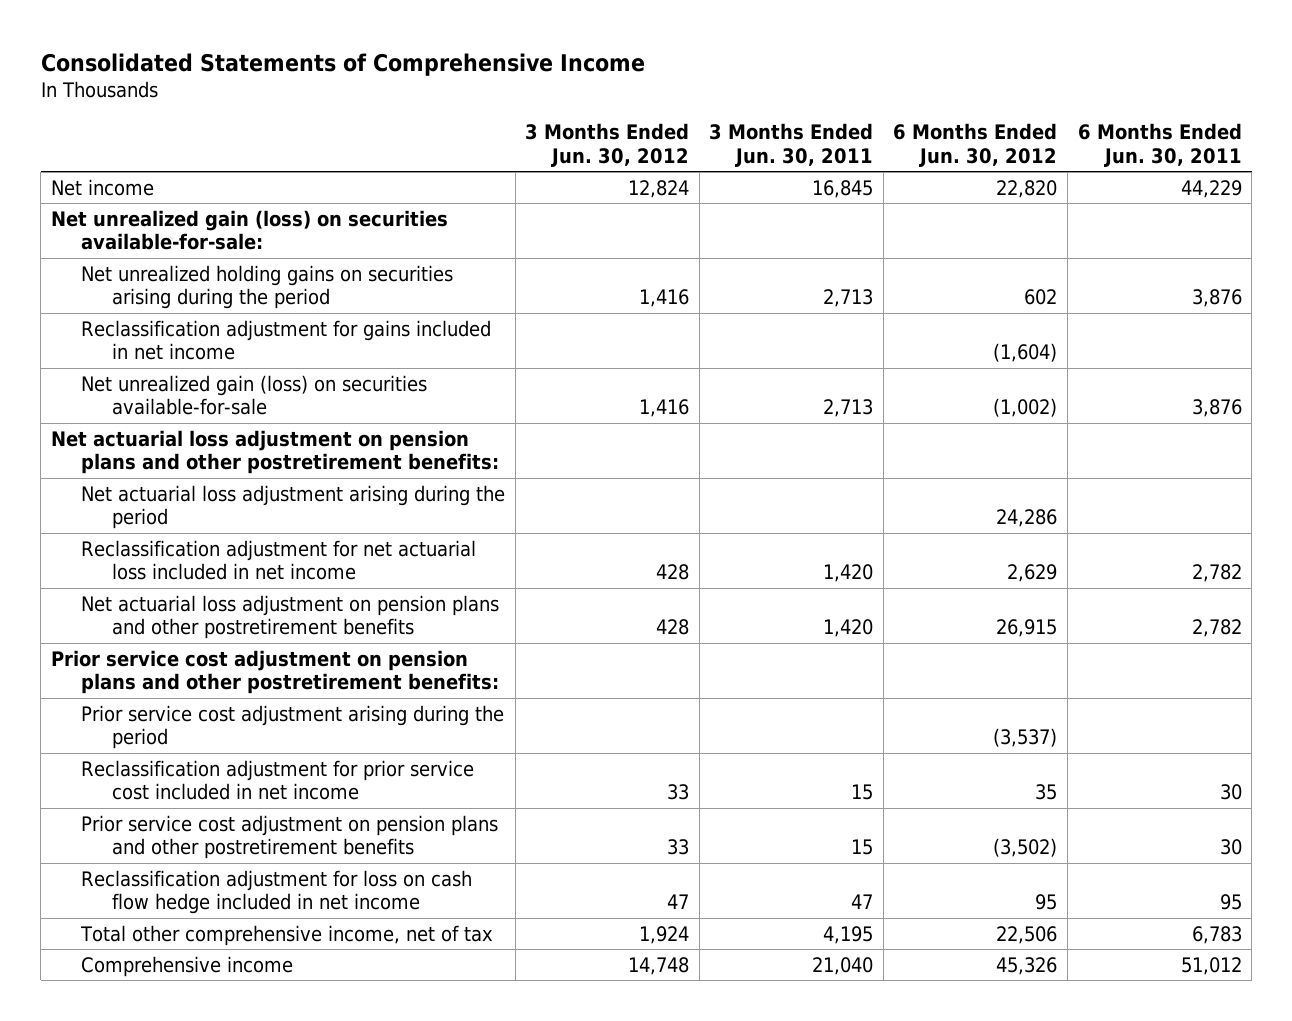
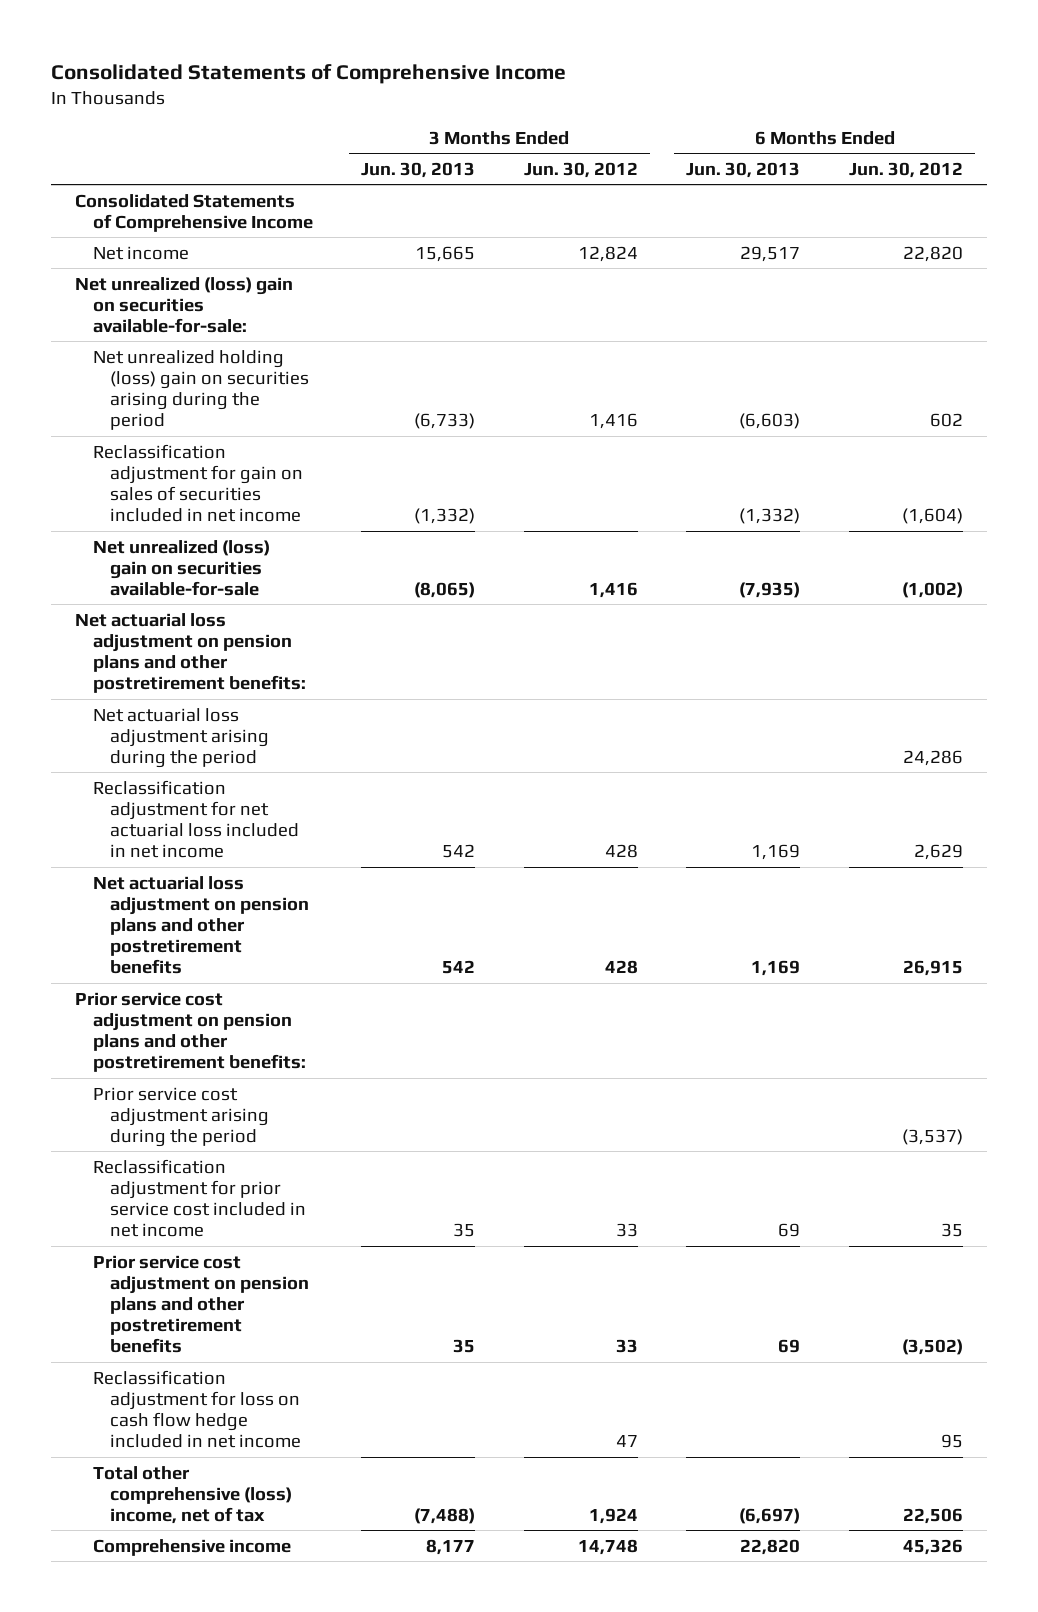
- | 3 Months Ended Jun. 30, 2012 | 3 Months Ended Jun. 30, 2011 | 6 Months Ended Jun. 30, 2012 | 6 Months Ended Jun. 30, 2011
+ | 3 Months Ended Jun. 30, 2013 | 3 Months Ended Jun. 30, 2012 | 6 Months Ended Jun. 30, 2013 | 6 Months Ended Jun. 30, 2012
+ Consolidated Statements of Comprehensive Income
- Net unrealized gain (loss) on securities available-for-sale:
- Net unrealized holding gains on securities arising during the period | 1,416 | 2,713 | 602 | 3,876
- Reclassification adjustment for gains included in net income | | | (1,604) |
- Net unrealized gain (loss) on securities available-for-sale | 1,416 | 2,713 | (1,002) | 3,876
+ Net unrealized (loss) gain on securities available-for-sale:
+ Net unrealized holding (loss) gain on securities arising during the period | (6,733) | 1,416 | (6,603) | 602
+ Reclassification adjustment for gain on sales of securities included in net income | (1,332) | | (1,332) | (1,604)
+ Net unrealized (loss) gain on securities available-for-sale | (8,065) | 1,416 | (7,935) | (1,002)
- Total other comprehensive income, net of tax | 1,924 | 4,195 | 22,506 | 6,783
+ Total other comprehensive (loss) income, net of tax | (7,488) | 1,924 | (6,697) | 22,506

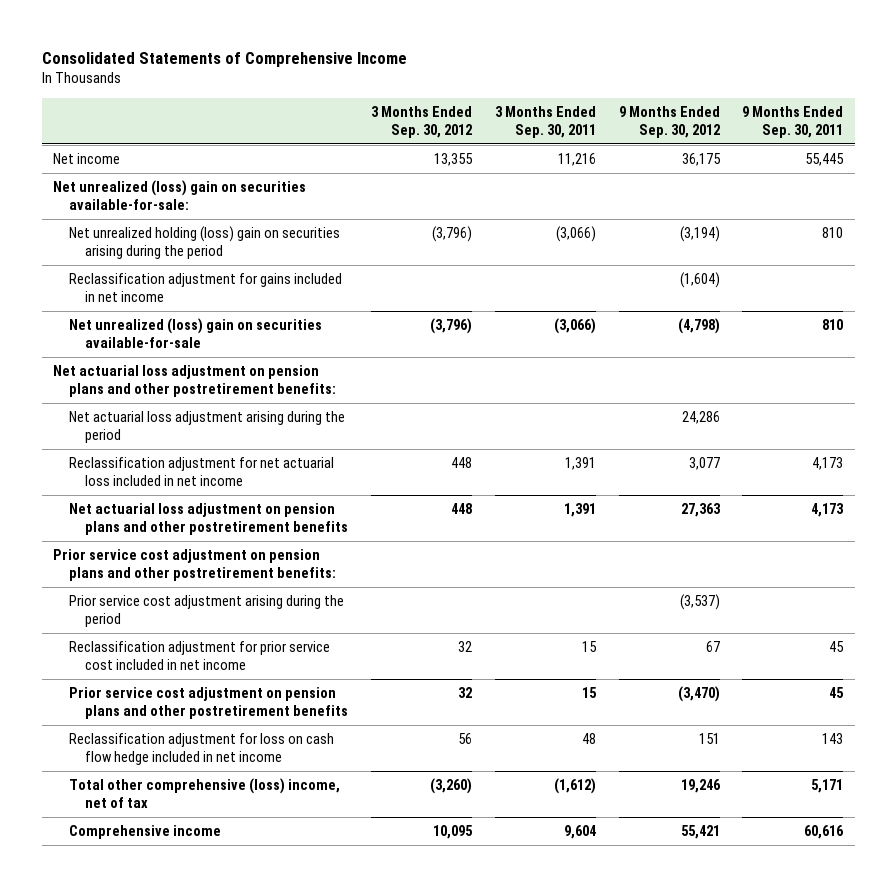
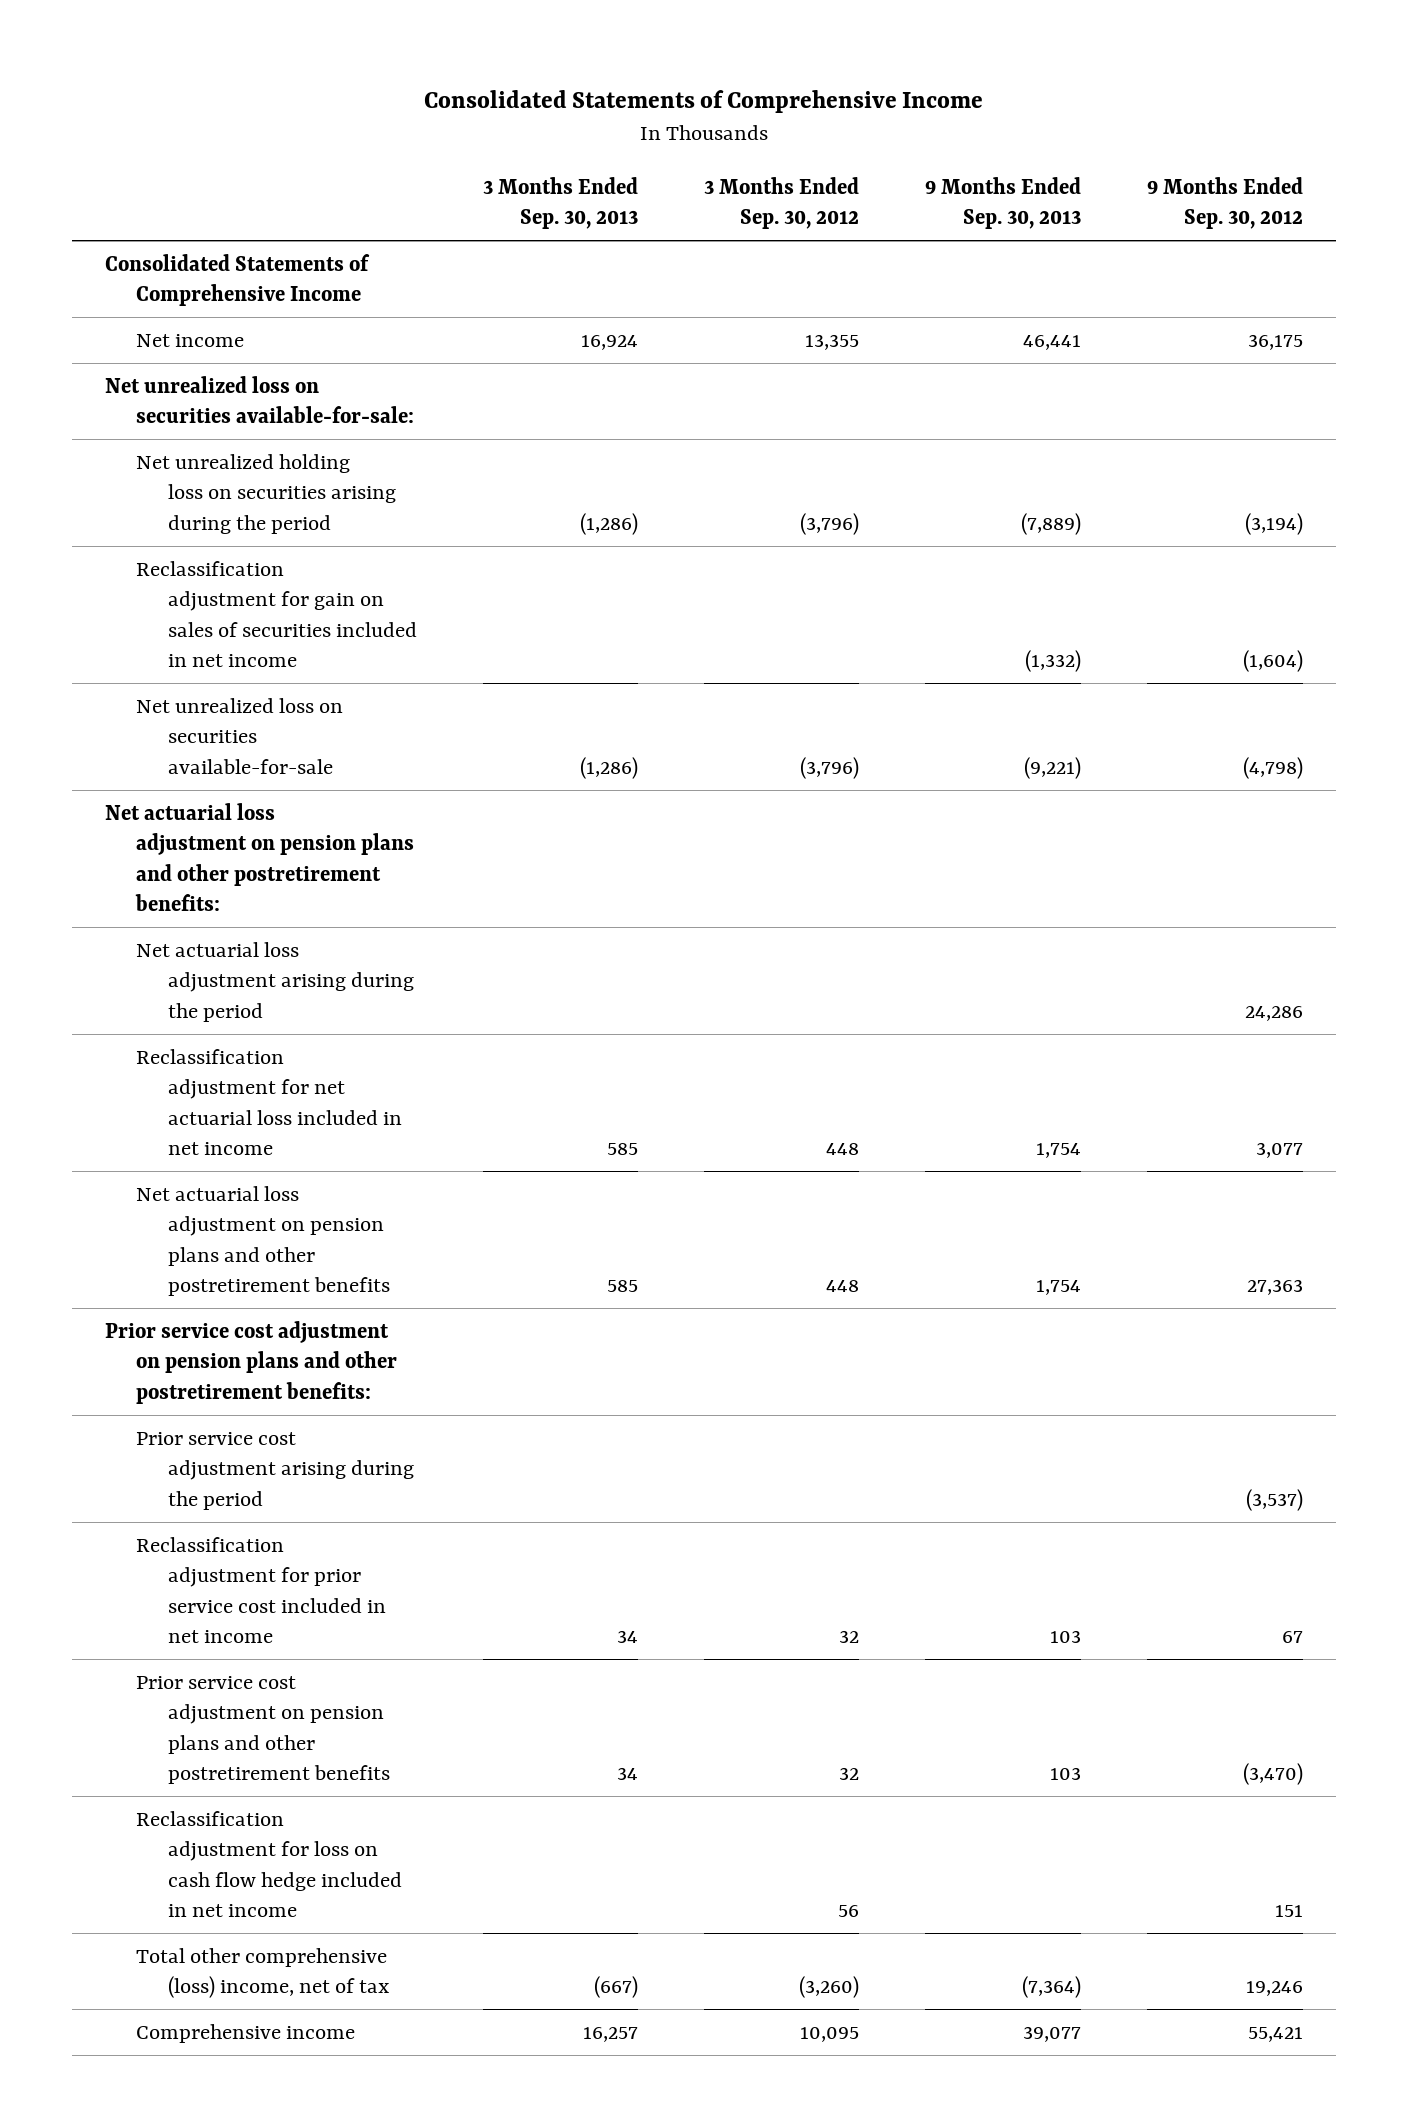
- | 3 Months Ended Sep. 30, 2012 | 3 Months Ended Sep. 30, 2011 | 9 Months Ended Sep. 30, 2012 | 9 Months Ended Sep. 30, 2011
+ | 3 Months Ended Sep. 30, 2013 | 3 Months Ended Sep. 30, 2012 | 9 Months Ended Sep. 30, 2013 | 9 Months Ended Sep. 30, 2012
+ Consolidated Statements of Comprehensive Income
- Net unrealized (loss) gain on securities available-for-sale:
- Net unrealized holding (loss) gain on securities arising during the period | (3,796) | (3,066) | (3,194) | 810
- Reclassification adjustment for gains included in net income | | | (1,604) |
- Net unrealized (loss) gain on securities available-for-sale | (3,796) | (3,066) | (4,798) | 810
+ Net unrealized loss on securities available-for-sale:
+ Net unrealized holding loss on securities arising during the period | (1,286) | (3,796) | (7,889) | (3,194)
+ Reclassification adjustment for gain on sales of securities included in net income | | | (1,332) | (1,604)
+ Net unrealized loss on securities available-for-sale | (1,286) | (3,796) | (9,221) | (4,798)

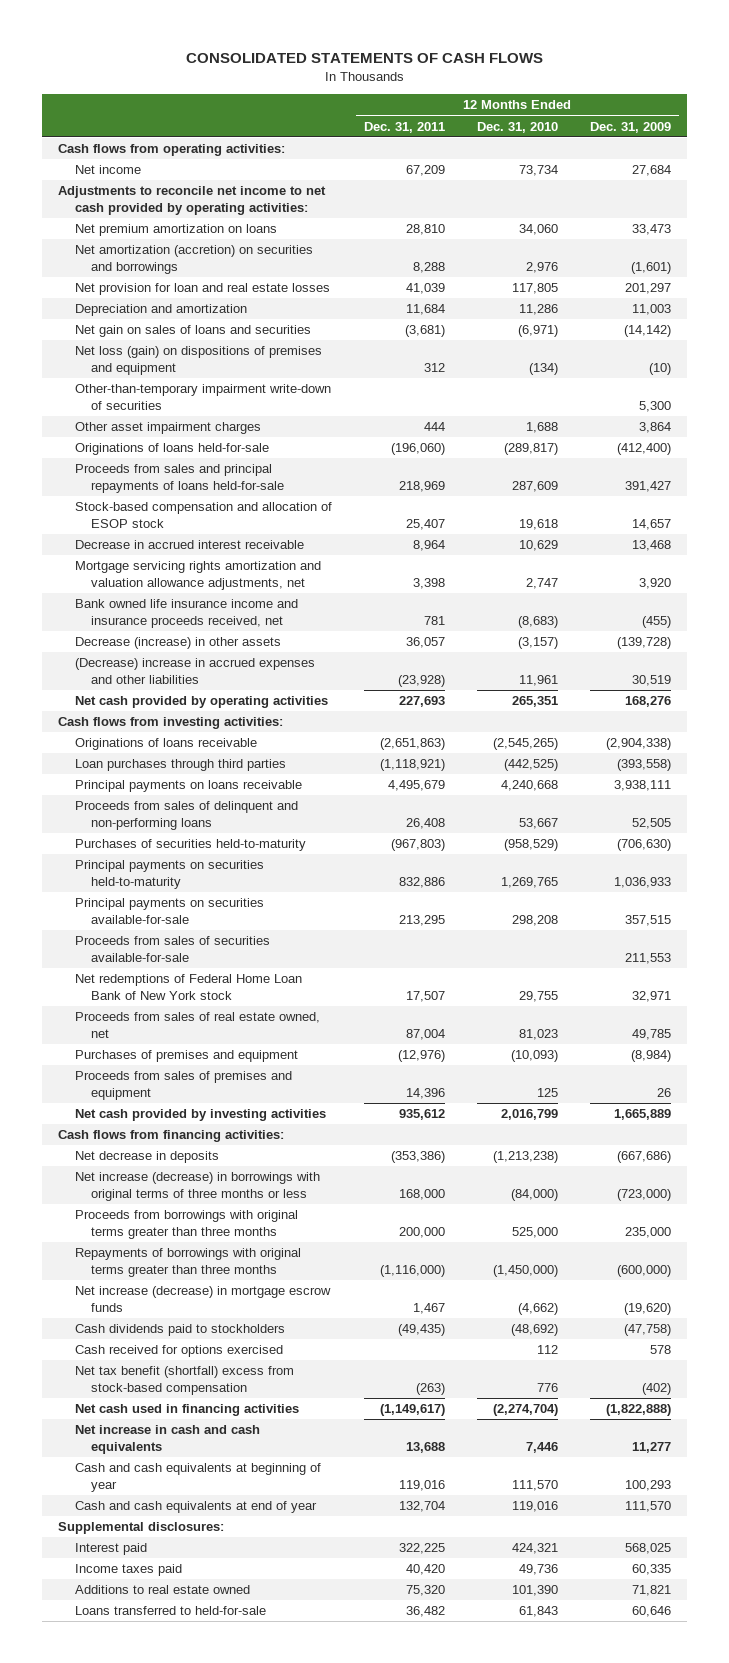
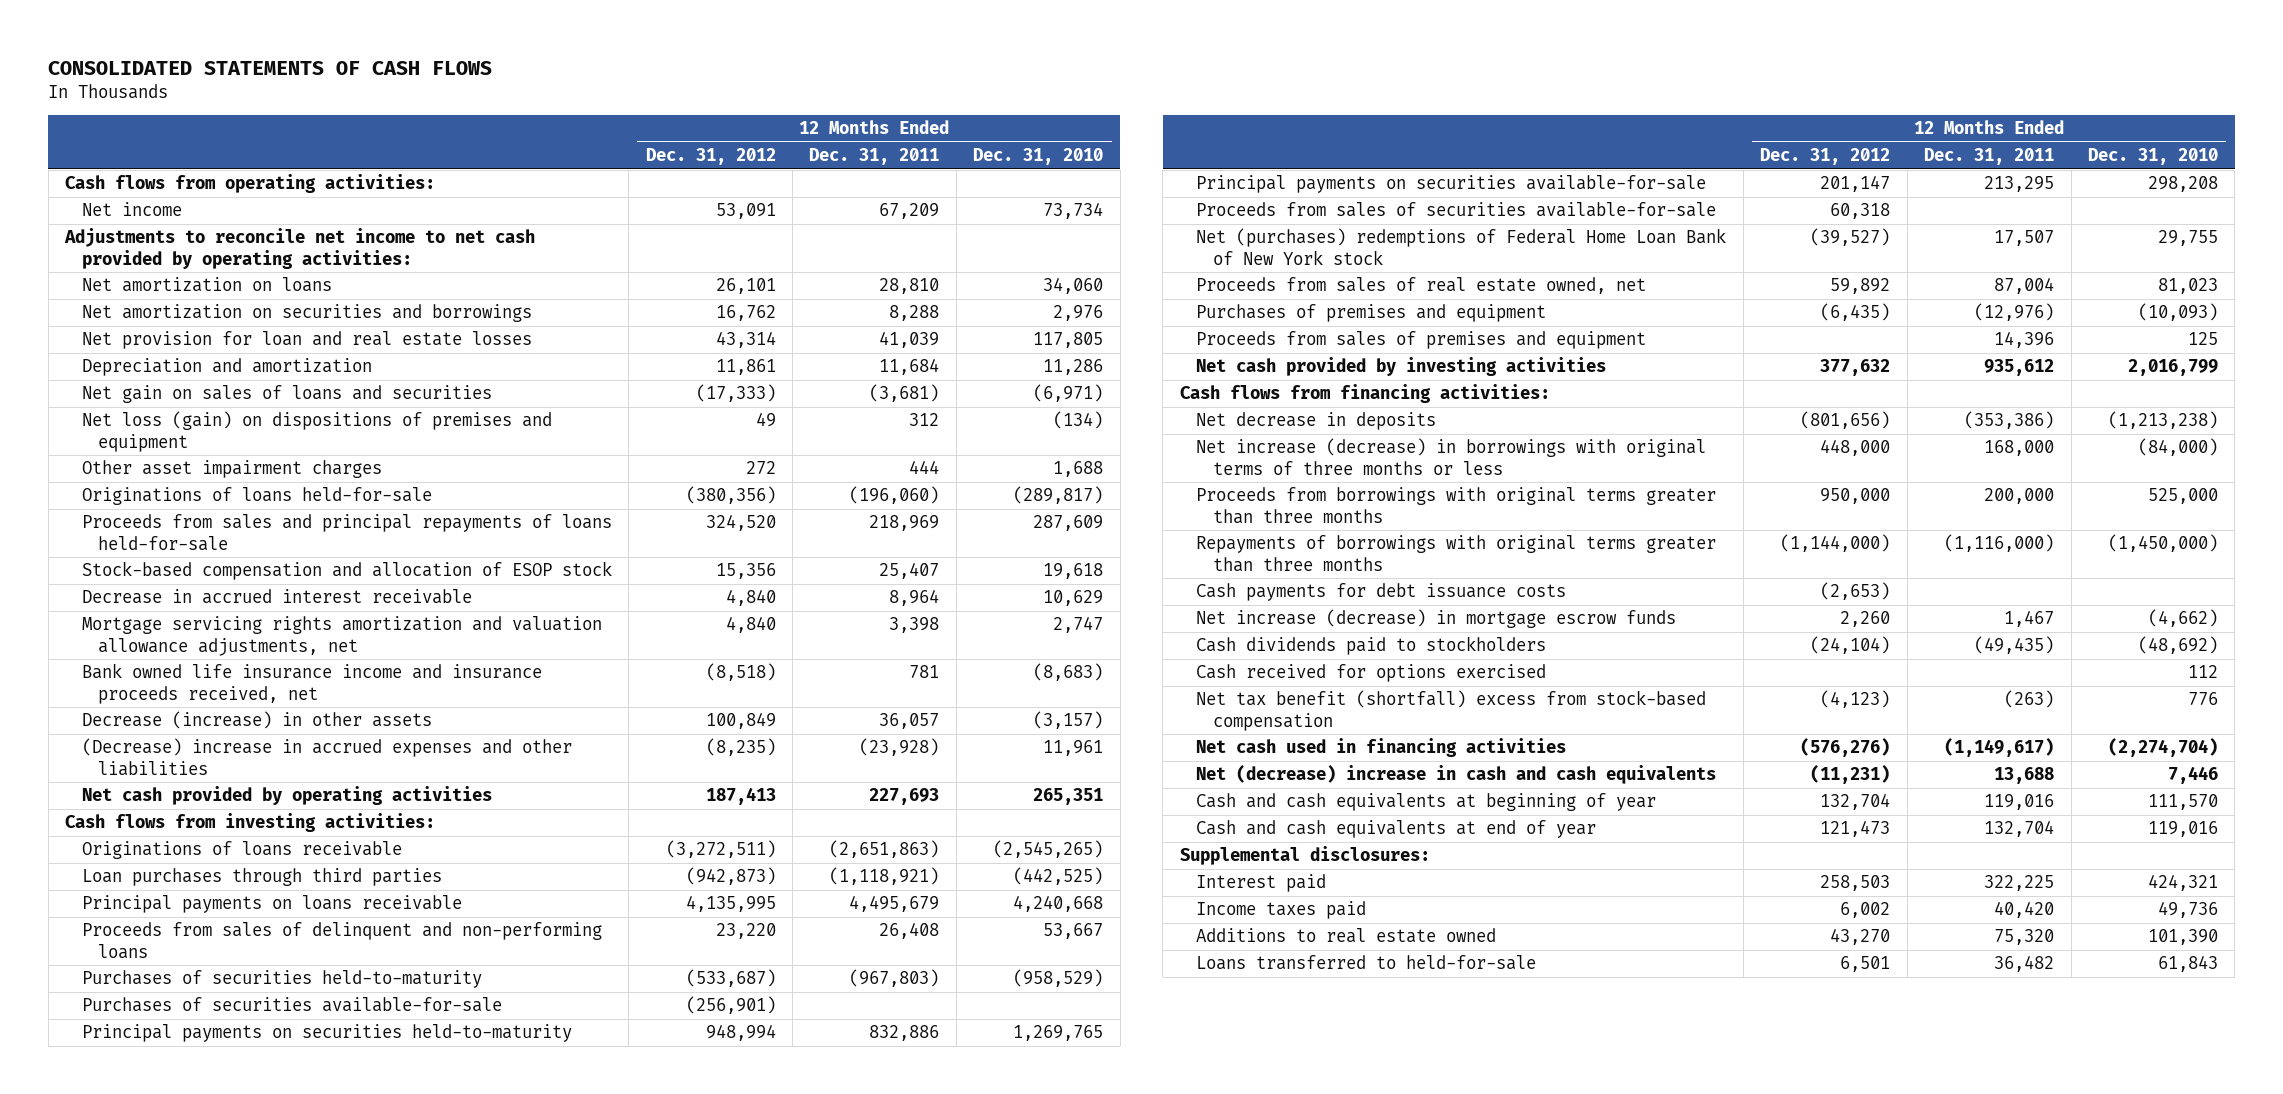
- | 12 Months Ended Dec. 31, 2011 | 12 Months Ended Dec. 31, 2010 | 12 Months Ended Dec. 31, 2009
+ | 12 Months Ended Dec. 31, 2012 | 12 Months Ended Dec. 31, 2011 | 12 Months Ended Dec. 31, 2010
- Net premium amortization on loans | 28,810 | 34,060 | 33,473
- Net amortization (accretion) on securities and borrowings | 8,288 | 2,976 | (1,601)
+ Net amortization on loans | 26,101 | 28,810 | 34,060
+ Net amortization on securities and borrowings | 16,762 | 8,288 | 2,976
- Other-than-temporary impairment write-down of securities | | | 5,300
+ Purchases of securities available-for-sale | (256,901) | |
- Net redemptions of Federal Home Loan Bank of New York stock | 17,507 | 29,755 | 32,971
+ Net (purchases) redemptions of Federal Home Loan Bank of New York stock | (39,527) | 17,507 | 29,755
+ Cash payments for debt issuance costs | (2,653) | |
- Net increase in cash and cash equivalents | 13,688 | 7,446 | 11,277
+ Net (decrease) increase in cash and cash equivalents | (11,231) | 13,688 | 7,446

